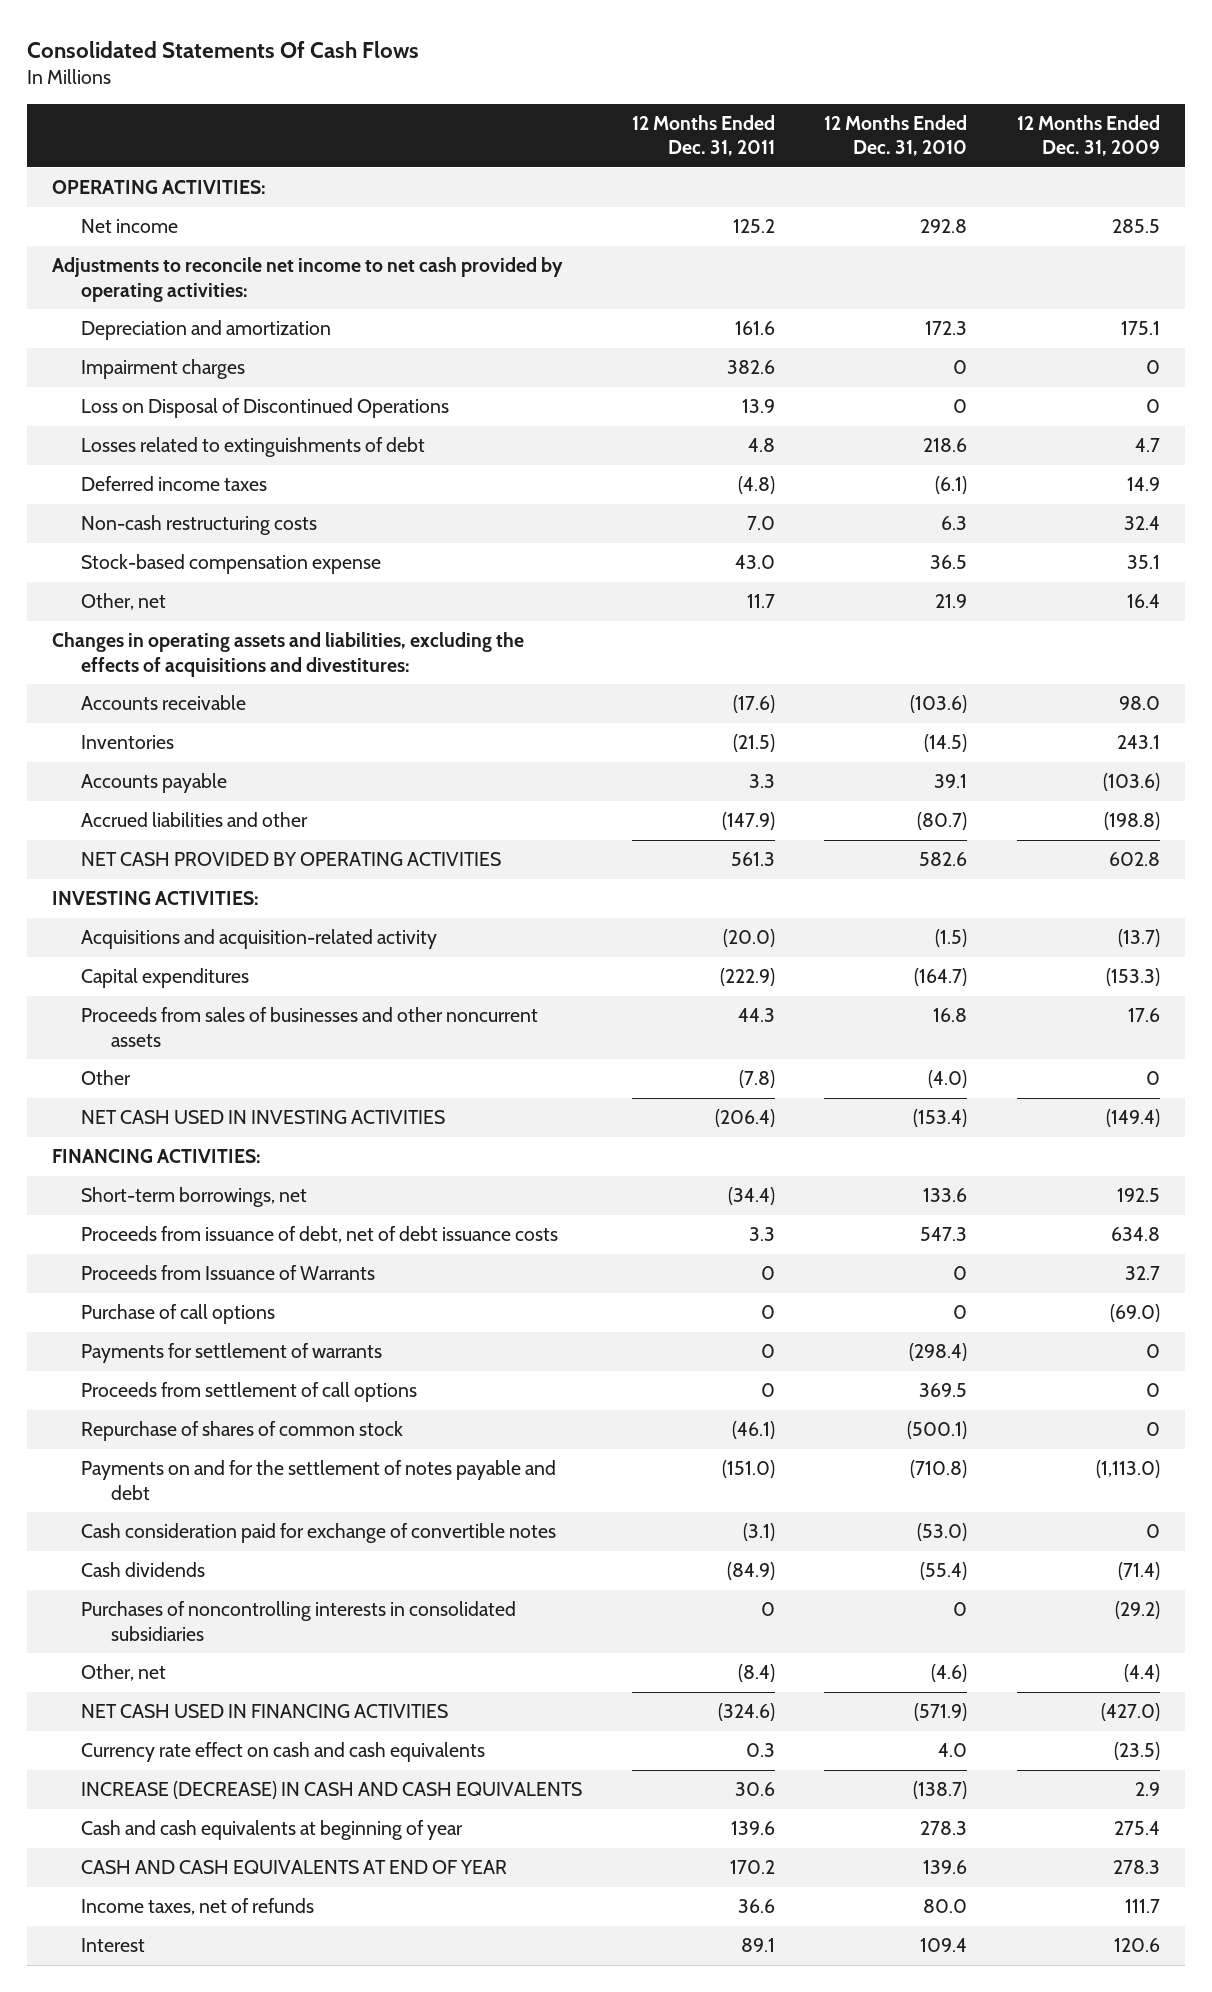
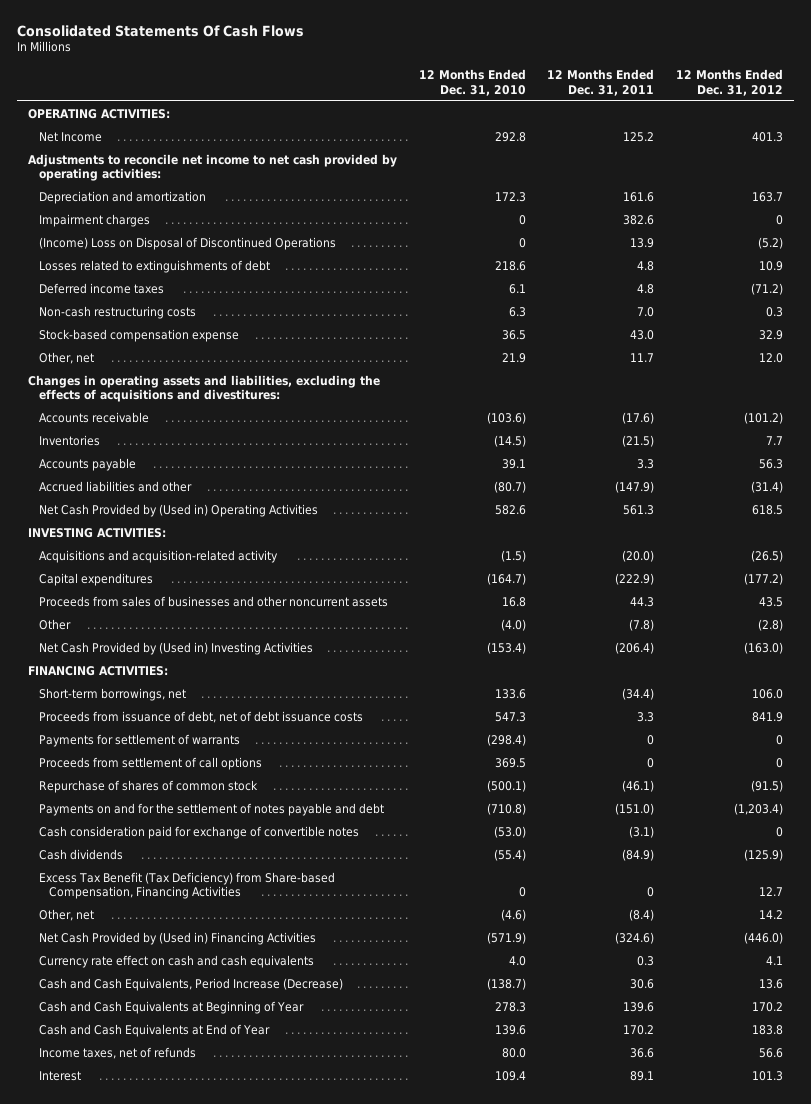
- | 12 Months Ended Dec. 31, 2011 | 12 Months Ended Dec. 31, 2010 | 12 Months Ended Dec. 31, 2009
+ | 12 Months Ended Dec. 31, 2010 | 12 Months Ended Dec. 31, 2011 | 12 Months Ended Dec. 31, 2012
- Net income | 125.2 | 292.8 | 285.5
+ Net Income | 292.8 | 125.2 | 401.3
- Loss on Disposal of Discontinued Operations | 13.9 | 0 | 0
+ (Income) Loss on Disposal of Discontinued Operations | 0 | 13.9 | (5.2)
- Deferred income taxes | (4.8) | (6.1) | 14.9
+ Deferred income taxes | 6.1 | 4.8 | (71.2)
- NET CASH PROVIDED BY OPERATING ACTIVITIES | 561.3 | 582.6 | 602.8
+ Net Cash Provided by (Used in) Operating Activities | 582.6 | 561.3 | 618.5
- NET CASH USED IN INVESTING ACTIVITIES | (206.4) | (153.4) | (149.4)
+ Net Cash Provided by (Used in) Investing Activities | (153.4) | (206.4) | (163.0)
- Proceeds from Issuance of Warrants | 0 | 0 | 32.7
- Purchase of call options | 0 | 0 | (69.0)
- Purchases of noncontrolling interests in consolidated subsidiaries | 0 | 0 | (29.2)
+ Excess Tax Benefit (Tax Deficiency) from Share-based Compensation, Financing Activities | 0 | 0 | 12.7
- NET CASH USED IN FINANCING ACTIVITIES | (324.6) | (571.9) | (427.0)
+ Net Cash Provided by (Used in) Financing Activities | (571.9) | (324.6) | (446.0)
- INCREASE (DECREASE) IN CASH AND CASH EQUIVALENTS | 30.6 | (138.7) | 2.9
- Cash and cash equivalents at beginning of year | 139.6 | 278.3 | 275.4
- CASH AND CASH EQUIVALENTS AT END OF YEAR | 170.2 | 139.6 | 278.3
+ Cash and Cash Equivalents, Period Increase (Decrease) | (138.7) | 30.6 | 13.6
+ Cash and Cash Equivalents at Beginning of Year | 278.3 | 139.6 | 170.2
+ Cash and Cash Equivalents at End of Year | 139.6 | 170.2 | 183.8

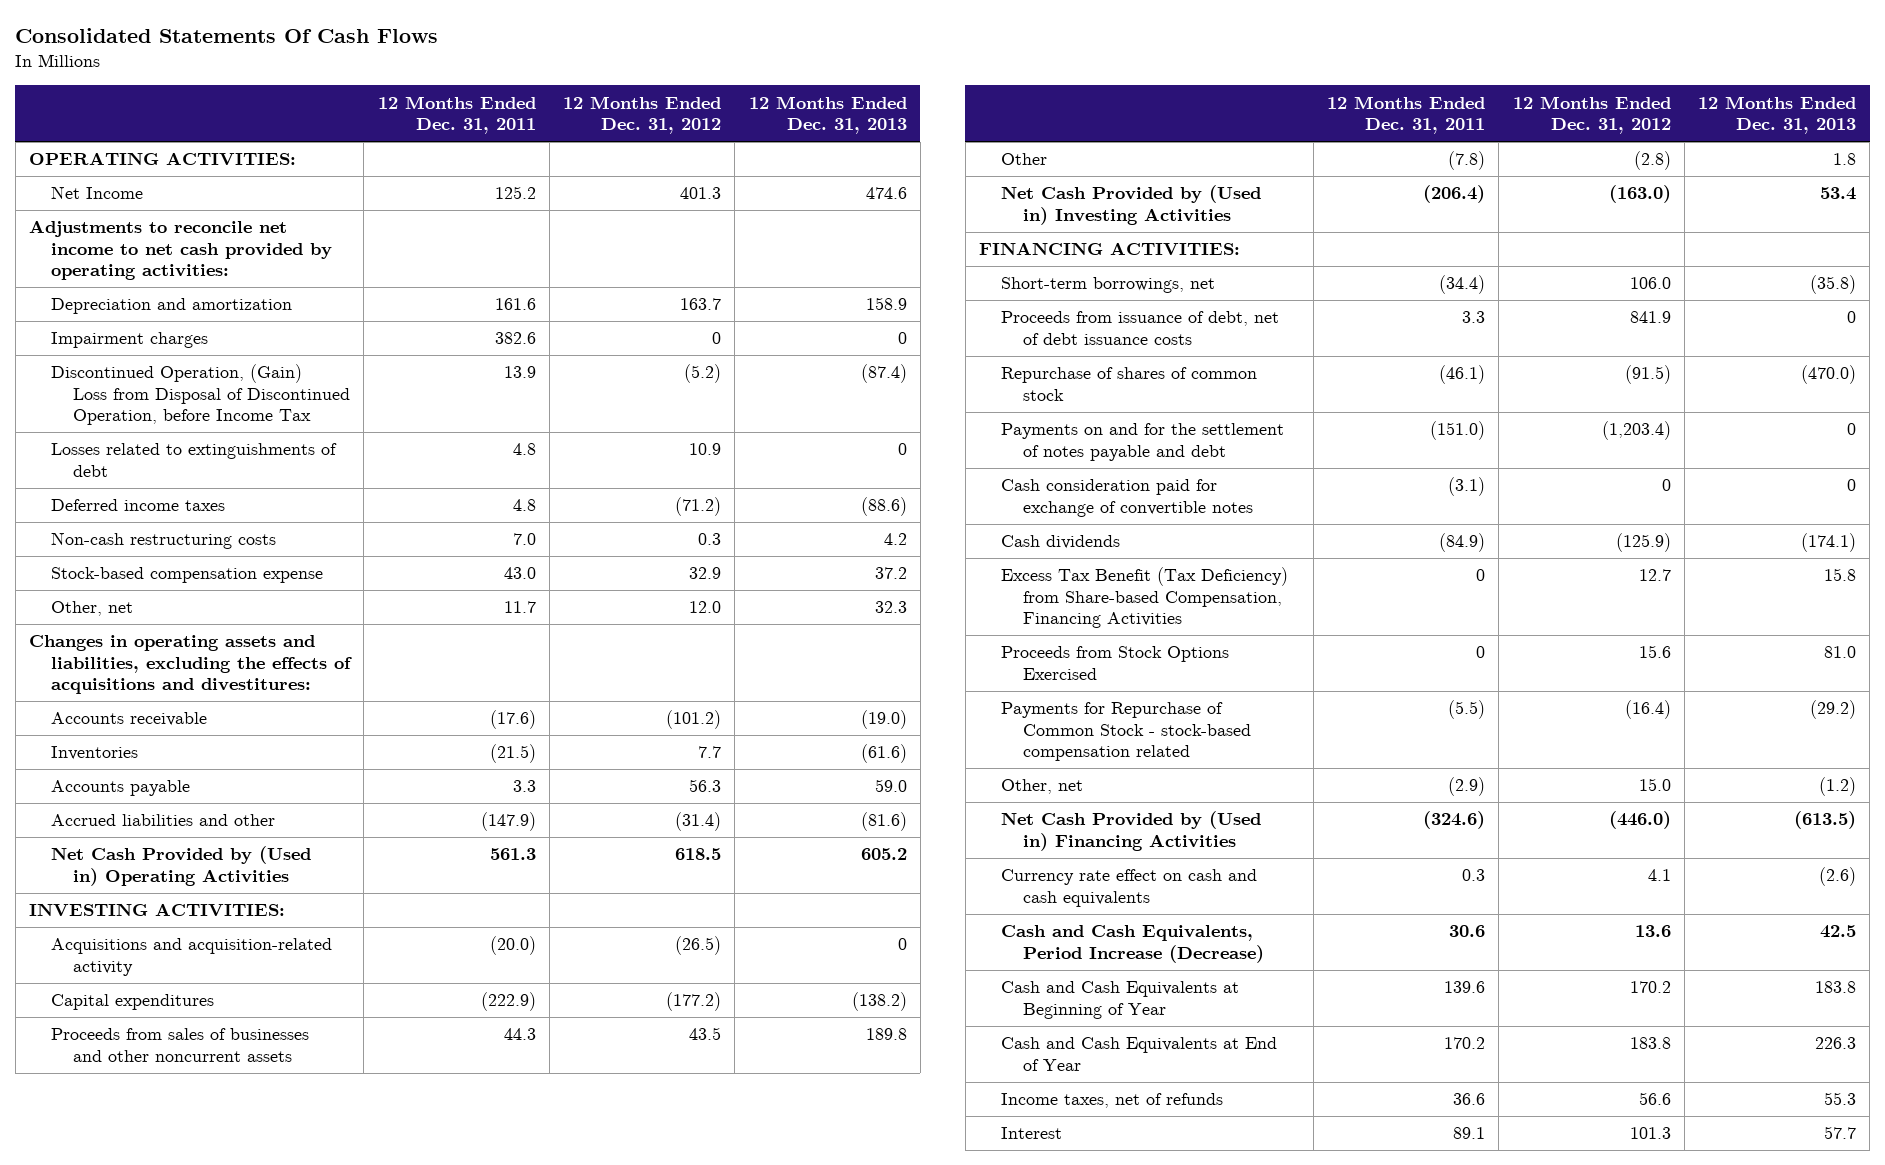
- | 12 Months Ended Dec. 31, 2010 | 12 Months Ended Dec. 31, 2011 | 12 Months Ended Dec. 31, 2012
+ | 12 Months Ended Dec. 31, 2011 | 12 Months Ended Dec. 31, 2012 | 12 Months Ended Dec. 31, 2013
- (Income) Loss on Disposal of Discontinued Operations | 0 | 13.9 | (5.2)
+ Discontinued Operation, (Gain) Loss from Disposal of Discontinued Operation, before Income Tax | 13.9 | (5.2) | (87.4)
- Payments for settlement of warrants | (298.4) | 0 | 0
- Proceeds from settlement of call options | 369.5 | 0 | 0
- Other, net | (4.6) | (8.4) | 14.2
+ Proceeds from Stock Options Exercised | 0 | 15.6 | 81.0
+ Payments for Repurchase of Common Stock - stock-based compensation related | (5.5) | (16.4) | (29.2)
+ Other, net | (2.9) | 15.0 | (1.2)

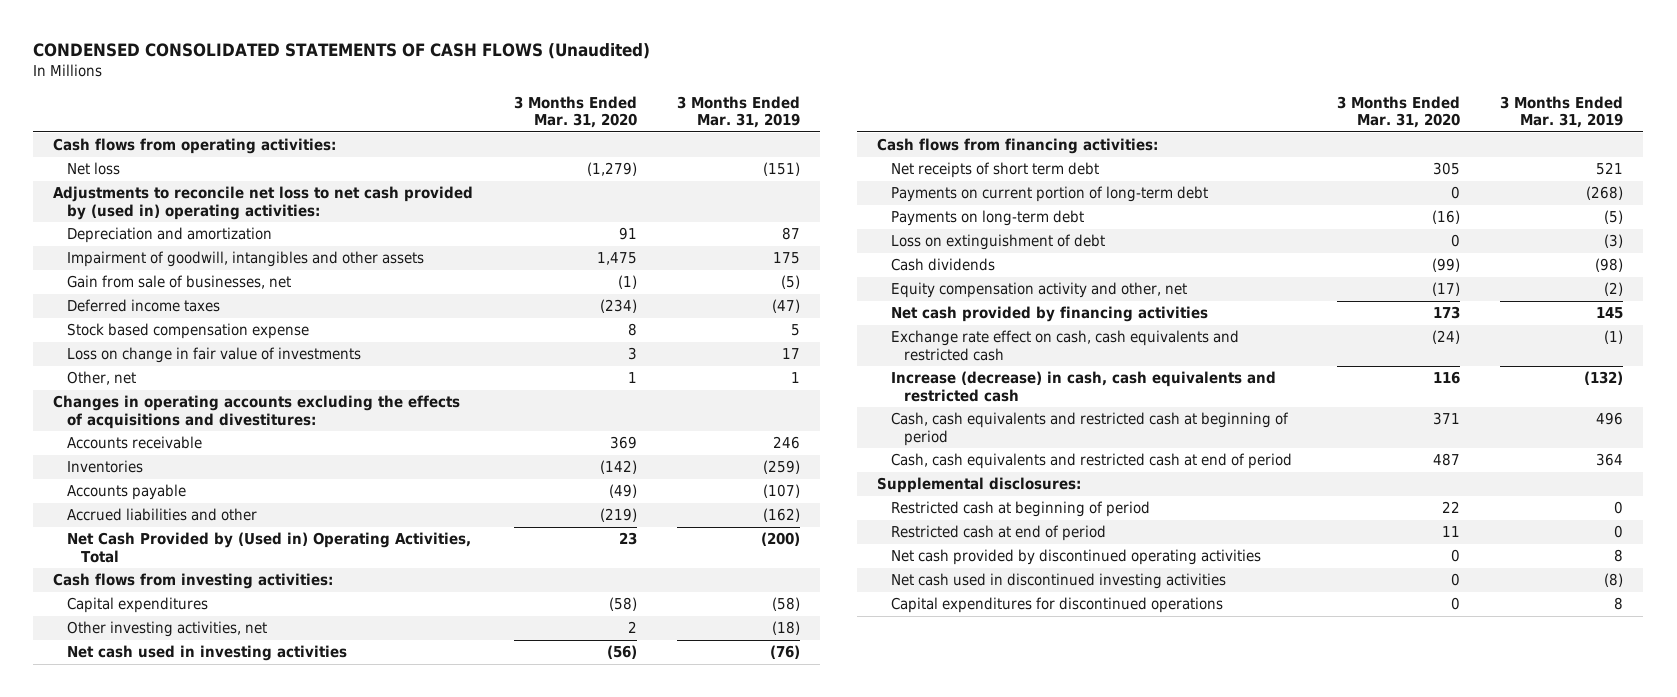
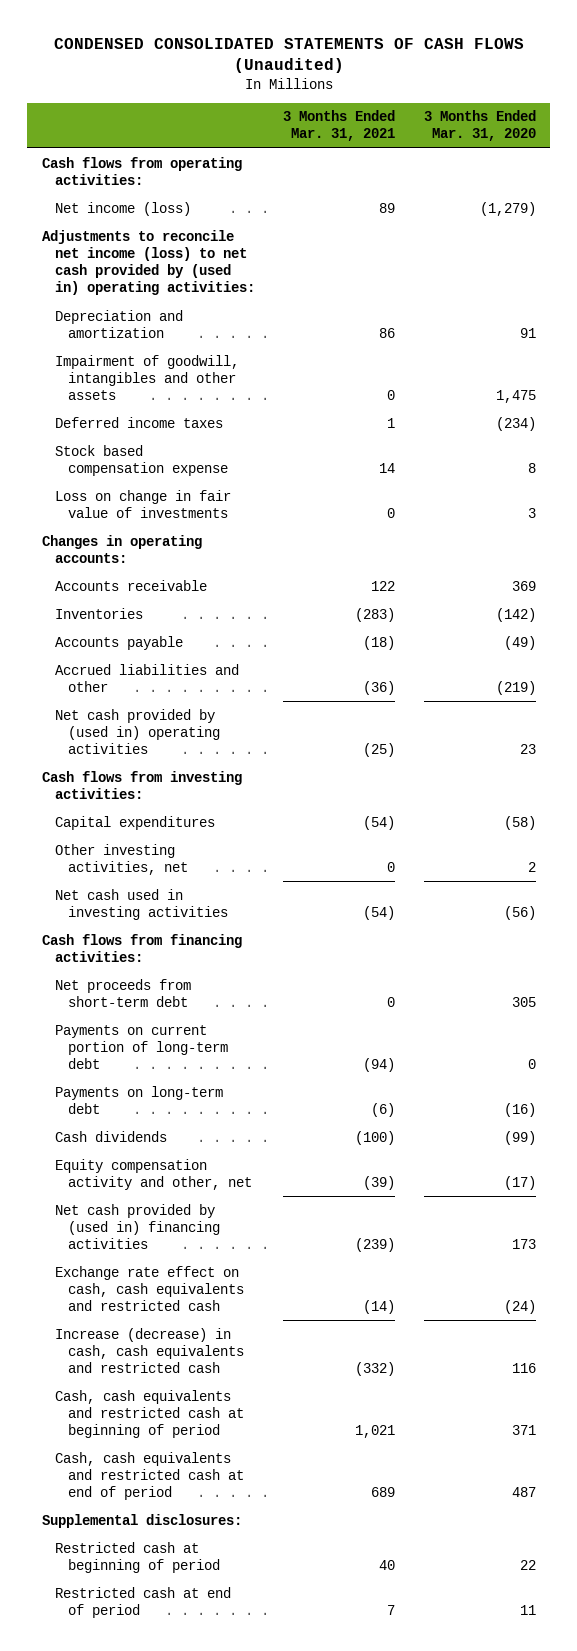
- | 3 Months Ended Mar. 31, 2020 | 3 Months Ended Mar. 31, 2019
+ | 3 Months Ended Mar. 31, 2021 | 3 Months Ended Mar. 31, 2020
- Net loss | (1,279) | (151)
- Adjustments to reconcile net loss to net cash provided by (used in) operating activities:
+ Net income (loss) | 89 | (1,279)
+ Adjustments to reconcile net income (loss) to net cash provided by (used in) operating activities:
- Gain from sale of businesses, net | (1) | (5)
- Other, net | 1 | 1
- Changes in operating accounts excluding the effects of acquisitions and divestitures:
+ Changes in operating accounts:
- Net Cash Provided by (Used in) Operating Activities, Total | 23 | (200)
+ Net cash provided by (used in) operating activities | (25) | 23
- Net receipts of short term debt | 305 | 521
+ Net proceeds from short-term debt | 0 | 305
- Loss on extinguishment of debt | 0 | (3)
- Net cash provided by financing activities | 173 | 145
+ Net cash provided by (used in) financing activities | (239) | 173
- Net cash provided by discontinued operating activities | 0 | 8
- Net cash used in discontinued investing activities | 0 | (8)
- Capital expenditures for discontinued operations | 0 | 8

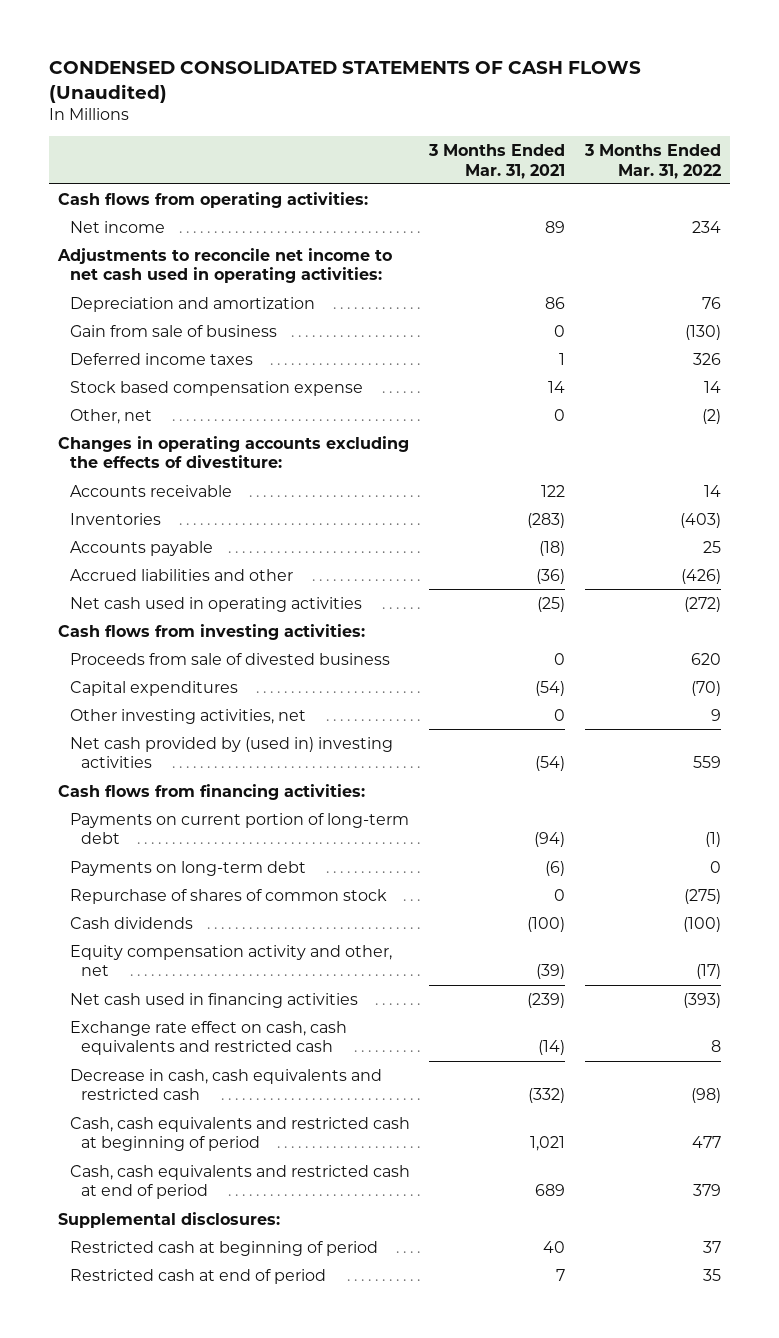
- | 3 Months Ended Mar. 31, 2021 | 3 Months Ended Mar. 31, 2020
+ | 3 Months Ended Mar. 31, 2021 | 3 Months Ended Mar. 31, 2022
- Net income (loss) | 89 | (1,279)
- Adjustments to reconcile net income (loss) to net cash provided by (used in) operating activities:
+ Net income | 89 | 234
+ Adjustments to reconcile net income to net cash used in operating activities:
- Impairment of goodwill, intangibles and other assets | 0 | 1,475
+ Gain from sale of business | 0 | (130)
- Loss on change in fair value of investments | 0 | 3
- Changes in operating accounts:
+ Other, net | 0 | (2)
+ Changes in operating accounts excluding the effects of divestiture:
- Net cash provided by (used in) operating activities | (25) | 23
+ Net cash used in operating activities | (25) | (272)
+ Proceeds from sale of divested business | 0 | 620
- Net cash used in investing activities | (54) | (56)
+ Net cash provided by (used in) investing activities | (54) | 559
- Net proceeds from short-term debt | 0 | 305
+ Repurchase of shares of common stock | 0 | (275)
- Net cash provided by (used in) financing activities | (239) | 173
+ Net cash used in financing activities | (239) | (393)
- Increase (decrease) in cash, cash equivalents and restricted cash | (332) | 116
+ Decrease in cash, cash equivalents and restricted cash | (332) | (98)

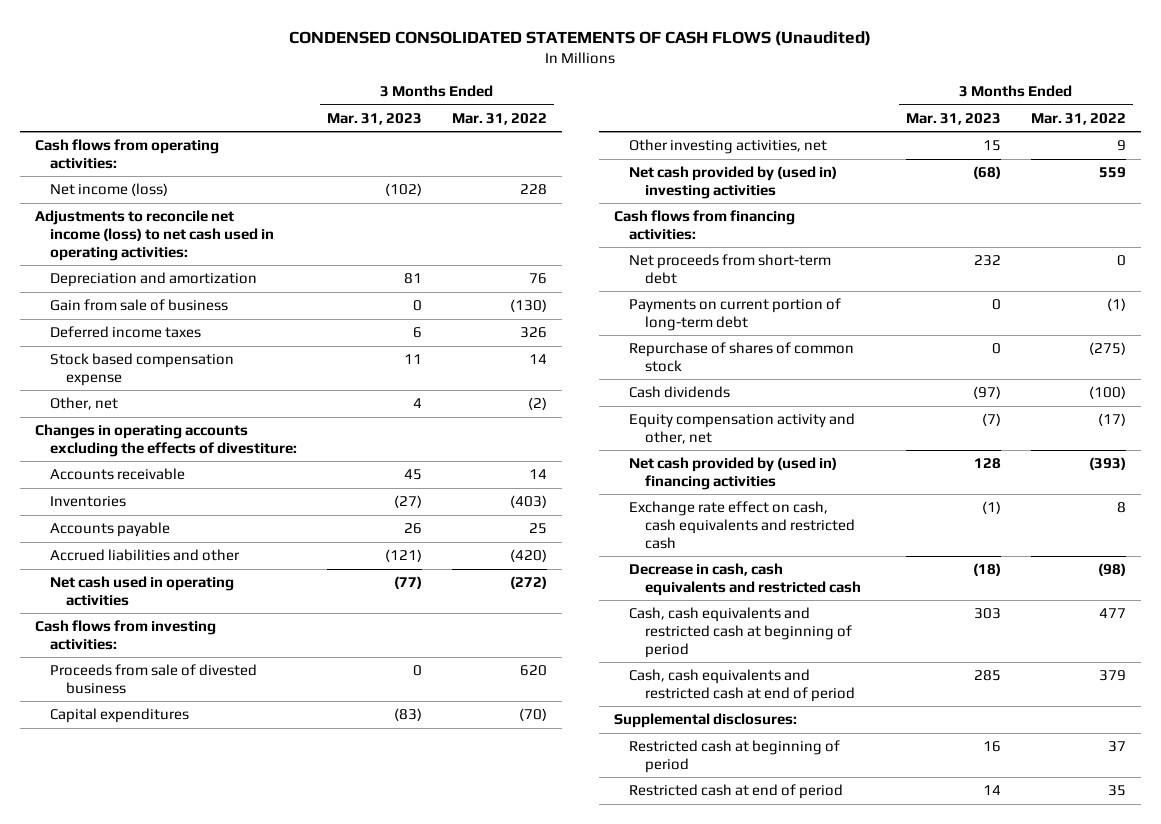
- | 3 Months Ended Mar. 31, 2021 | 3 Months Ended Mar. 31, 2022
+ | 3 Months Ended Mar. 31, 2023 | 3 Months Ended Mar. 31, 2022
- Net income | 89 | 234
- Adjustments to reconcile net income to net cash used in operating activities:
+ Net income (loss) | (102) | 228
+ Adjustments to reconcile net income (loss) to net cash used in operating activities:
- Accrued liabilities and other | (36) | (426)
+ Accrued liabilities and other | (121) | (420)
+ Net proceeds from short-term debt | 232 | 0
- Payments on long-term debt | (6) | 0
- Net cash used in financing activities | (239) | (393)
+ Net cash provided by (used in) financing activities | 128 | (393)

